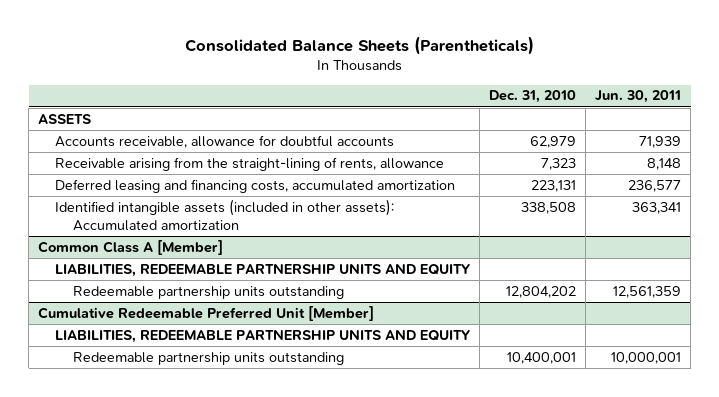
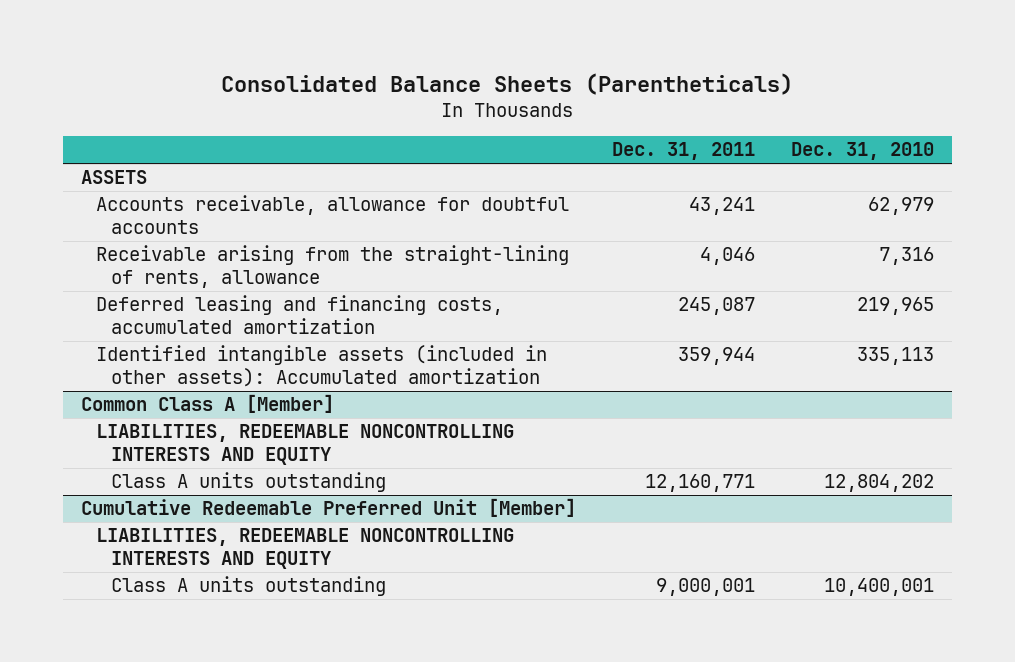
- | Dec. 31, 2010 | Jun. 30, 2011
+ | Dec. 31, 2011 | Dec. 31, 2010
- Receivable arising from the straight-lining of rents, allowance | 7,323 | 8,148
- Deferred leasing and financing costs, accumulated amortization | 223,131 | 236,577
- Identified intangible assets (included in other assets): Accumulated amortization | 338,508 | 363,341
+ Receivable arising from the straight-lining of rents, allowance | 4,046 | 7,316
+ Deferred leasing and financing costs, accumulated amortization | 245,087 | 219,965
+ Identified intangible assets (included in other assets): Accumulated amortization | 359,944 | 335,113
@ Common Class A [Member]
- LIABILITIES, REDEEMABLE PARTNERSHIP UNITS AND EQUITY
- Redeemable partnership units outstanding | 12,804,202 | 12,561,359
+ LIABILITIES, REDEEMABLE NONCONTROLLING INTERESTS AND EQUITY
+ Class A units outstanding | 12,160,771 | 12,804,202
@ Cumulative Redeemable Preferred Unit [Member]
- LIABILITIES, REDEEMABLE PARTNERSHIP UNITS AND EQUITY
- Redeemable partnership units outstanding | 10,400,001 | 10,000,001
+ LIABILITIES, REDEEMABLE NONCONTROLLING INTERESTS AND EQUITY
+ Class A units outstanding | 9,000,001 | 10,400,001

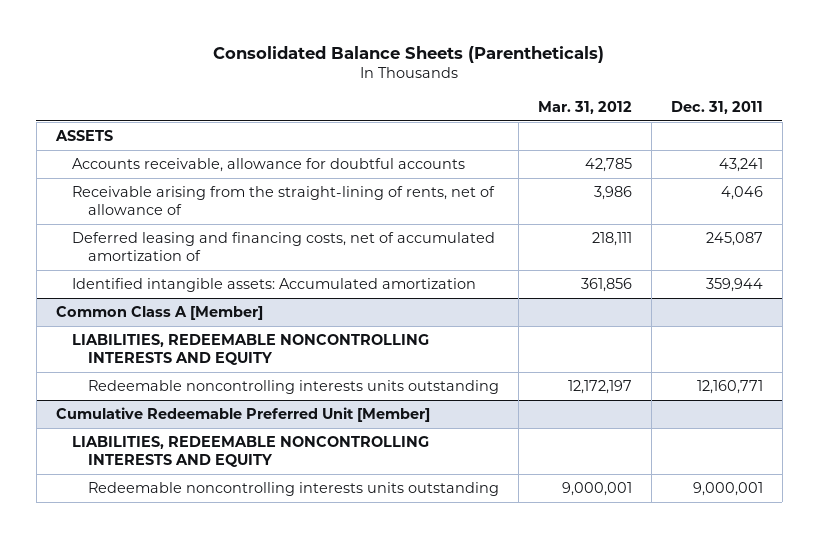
- | Dec. 31, 2011 | Dec. 31, 2010
+ | Mar. 31, 2012 | Dec. 31, 2011
- Receivable arising from the straight-lining of rents, allowance | 4,046 | 7,316
- Deferred leasing and financing costs, accumulated amortization | 245,087 | 219,965
- Identified intangible assets (included in other assets): Accumulated amortization | 359,944 | 335,113
+ Receivable arising from the straight-lining of rents, net of allowance of | 3,986 | 4,046
+ Deferred leasing and financing costs, net of accumulated amortization of | 218,111 | 245,087
+ Identified intangible assets: Accumulated amortization | 361,856 | 359,944
@ Common Class A [Member]
- Class A units outstanding | 12,160,771 | 12,804,202
+ Redeemable noncontrolling interests units outstanding | 12,172,197 | 12,160,771
@ Cumulative Redeemable Preferred Unit [Member]
- Class A units outstanding | 9,000,001 | 10,400,001
+ Redeemable noncontrolling interests units outstanding | 9,000,001 | 9,000,001

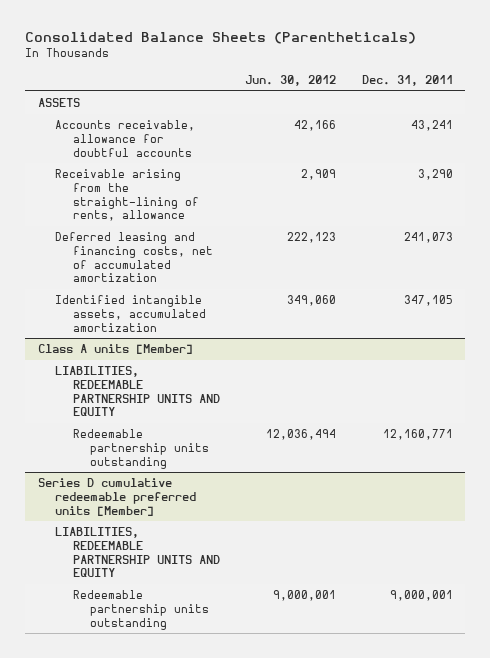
- | Mar. 31, 2012 | Dec. 31, 2011
+ | Jun. 30, 2012 | Dec. 31, 2011
- Receivable arising from the straight-lining of rents, net of allowance of | 3,986 | 4,046
- Deferred leasing and financing costs, net of accumulated amortization of | 218,111 | 245,087
- Identified intangible assets: Accumulated amortization | 361,856 | 359,944
- Common Class A [Member]
- LIABILITIES, REDEEMABLE NONCONTROLLING INTERESTS AND EQUITY
- Redeemable noncontrolling interests units outstanding | 12,172,197 | 12,160,771
- Cumulative Redeemable Preferred Unit [Member]
- LIABILITIES, REDEEMABLE NONCONTROLLING INTERESTS AND EQUITY
- Redeemable noncontrolling interests units outstanding | 9,000,001 | 9,000,001
+ Receivable arising from the straight-lining of rents, allowance | 2,909 | 3,290
+ Deferred leasing and financing costs, net of accumulated amortization | 222,123 | 241,073
+ Identified intangible assets, accumulated amortization | 349,060 | 347,105
+ Class A units [Member]
+ LIABILITIES, REDEEMABLE PARTNERSHIP UNITS AND EQUITY
+ Redeemable partnership units outstanding | 12,036,494 | 12,160,771
+ Series D cumulative redeemable preferred units [Member]
+ LIABILITIES, REDEEMABLE PARTNERSHIP UNITS AND EQUITY
+ Redeemable partnership units outstanding | 9,000,001 | 9,000,001

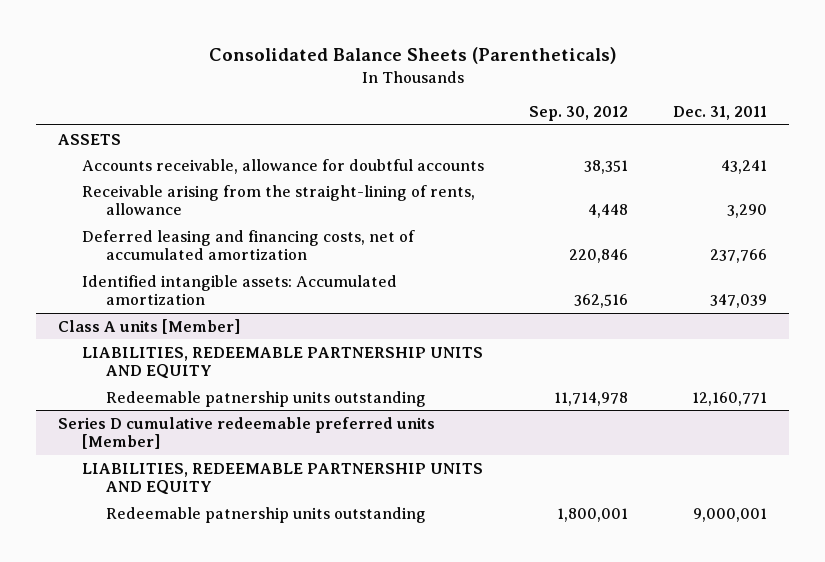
- | Jun. 30, 2012 | Dec. 31, 2011
+ | Sep. 30, 2012 | Dec. 31, 2011
- Deferred leasing and financing costs, net of accumulated amortization | 222,123 | 241,073
- Identified intangible assets, accumulated amortization | 349,060 | 347,105
+ Deferred leasing and financing costs, net of accumulated amortization | 220,846 | 237,766
+ Identified intangible assets: Accumulated amortization | 362,516 | 347,039
@ Class A units [Member]
- Redeemable partnership units outstanding | 12,036,494 | 12,160,771
+ Redeemable patnership units outstanding | 11,714,978 | 12,160,771
@ Series D cumulative redeemable preferred units [Member]
- Redeemable partnership units outstanding | 9,000,001 | 9,000,001
+ Redeemable patnership units outstanding | 1,800,001 | 9,000,001

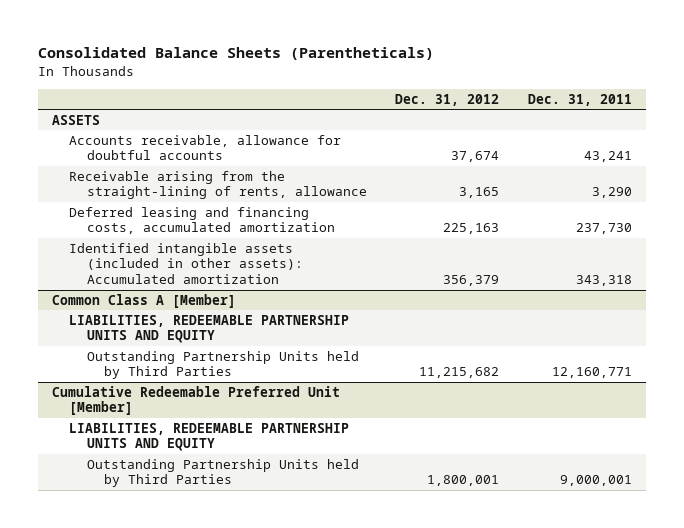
- | Sep. 30, 2012 | Dec. 31, 2011
+ | Dec. 31, 2012 | Dec. 31, 2011
- Deferred leasing and financing costs, net of accumulated amortization | 220,846 | 237,766
- Identified intangible assets: Accumulated amortization | 362,516 | 347,039
- Class A units [Member]
+ Deferred leasing and financing costs, accumulated amortization | 225,163 | 237,730
+ Identified intangible assets (included in other assets): Accumulated amortization | 356,379 | 343,318
+ Common Class A [Member]
- Redeemable patnership units outstanding | 11,714,978 | 12,160,771
- Series D cumulative redeemable preferred units [Member]
+ Outstanding Partnership Units held by Third Parties | 11,215,682 | 12,160,771
+ Cumulative Redeemable Preferred Unit [Member]
- Redeemable patnership units outstanding | 1,800,001 | 9,000,001
+ Outstanding Partnership Units held by Third Parties | 1,800,001 | 9,000,001

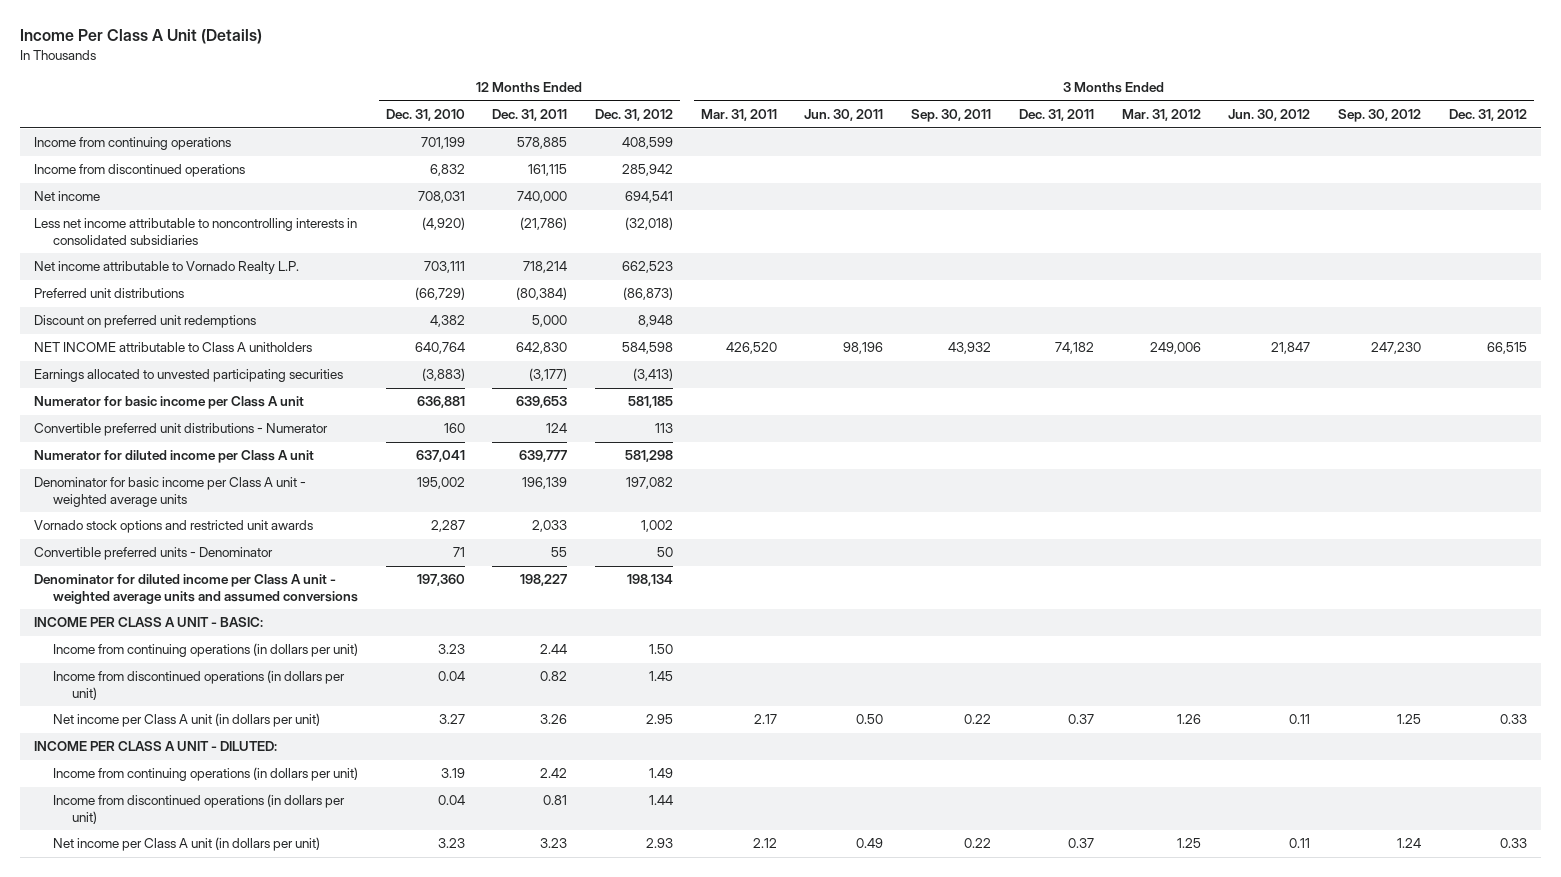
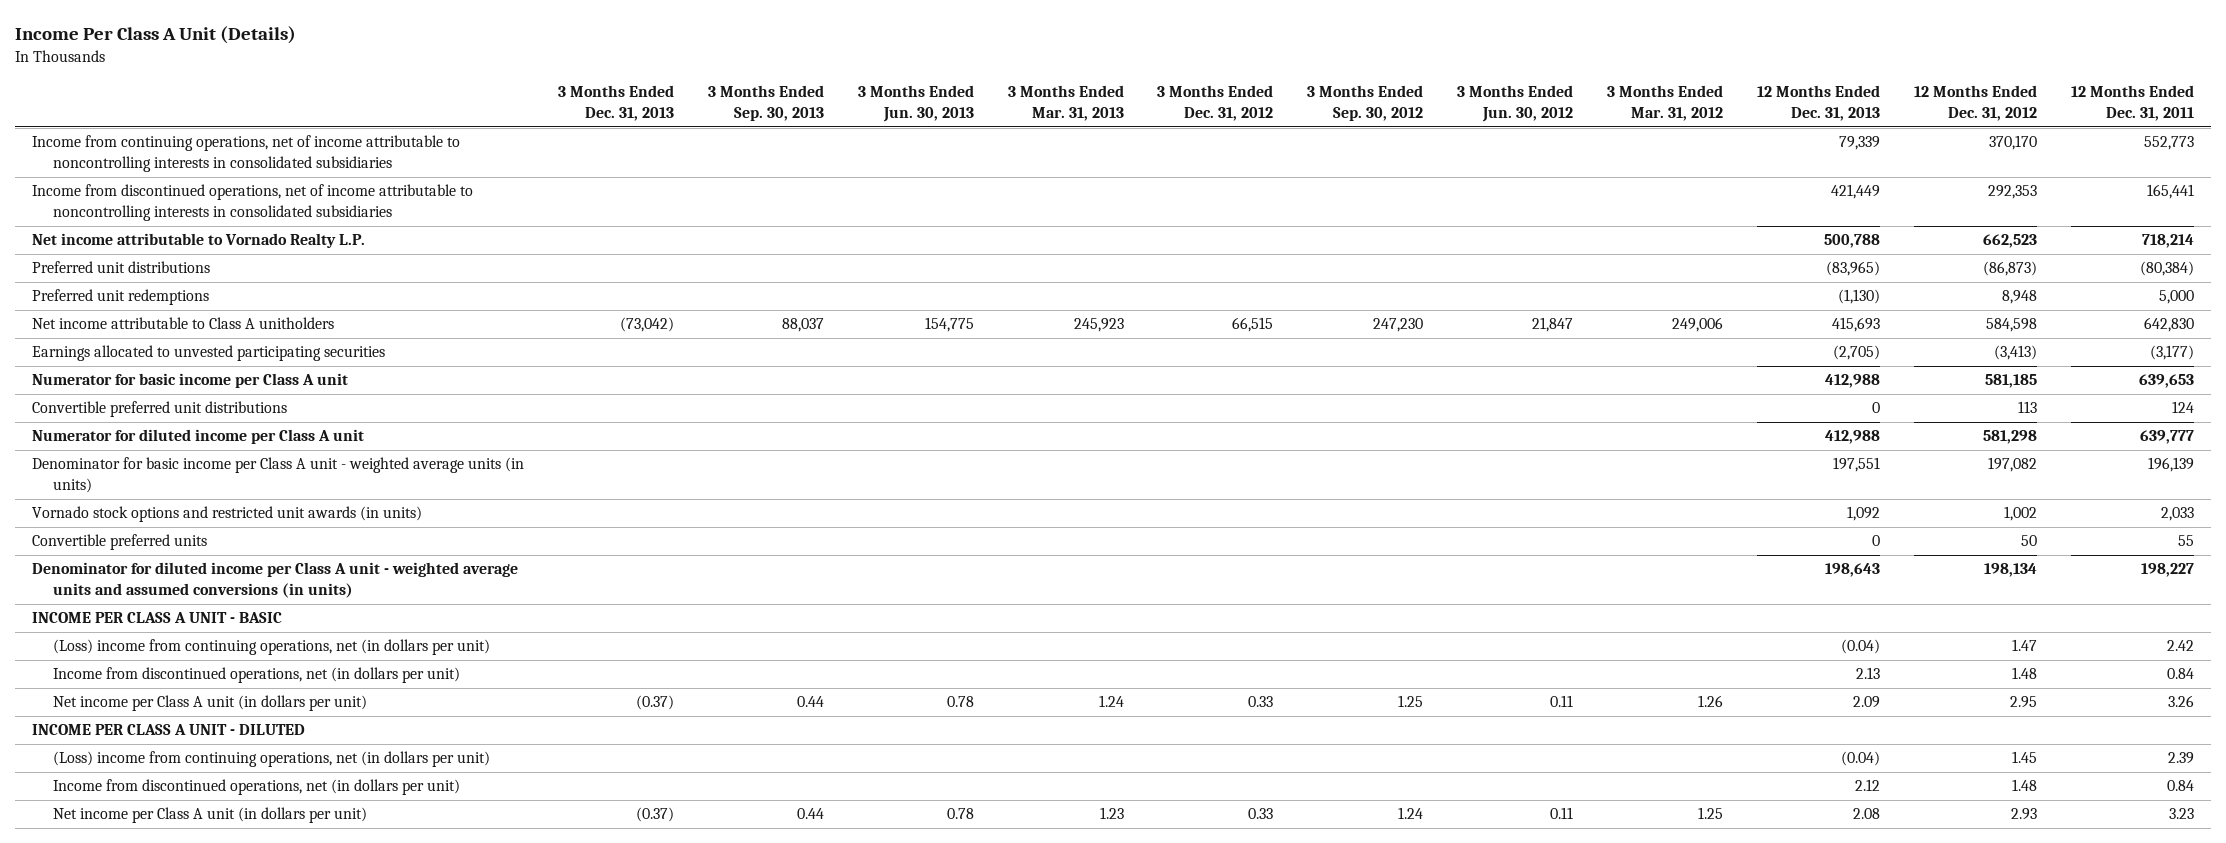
- | 12 Months Ended Dec. 31, 2010 | 12 Months Ended Dec. 31, 2011 | 12 Months Ended Dec. 31, 2012 | 3 Months Ended Mar. 31, 2011 | 3 Months Ended Jun. 30, 2011 | 3 Months Ended Sep. 30, 2011 | 3 Months Ended Dec. 31, 2011 | 3 Months Ended Mar. 31, 2012 | 3 Months Ended Jun. 30, 2012 | 3 Months Ended Sep. 30, 2012 | 3 Months Ended Dec. 31, 2012
+ | 3 Months Ended Dec. 31, 2013 | 3 Months Ended Sep. 30, 2013 | 3 Months Ended Jun. 30, 2013 | 3 Months Ended Mar. 31, 2013 | 3 Months Ended Dec. 31, 2012 | 3 Months Ended Sep. 30, 2012 | 3 Months Ended Jun. 30, 2012 | 3 Months Ended Mar. 31, 2012 | 12 Months Ended Dec. 31, 2013 | 12 Months Ended Dec. 31, 2012 | 12 Months Ended Dec. 31, 2011
- Income from continuing operations | 701,199 | 578,885 | 408,599 | | | | | | | |
- Income from discontinued operations | 6,832 | 161,115 | 285,942 | | | | | | | |
- Net income | 708,031 | 740,000 | 694,541 | | | | | | | |
- Less net income attributable to noncontrolling interests in consolidated subsidiaries | (4,920) | (21,786) | (32,018) | | | | | | | |
+ Income from continuing operations, net of income attributable to noncontrolling interests in consolidated subsidiaries | | | | | | | | | 79,339 | 370,170 | 552,773
+ Income from discontinued operations, net of income attributable to noncontrolling interests in consolidated subsidiaries | | | | | | | | | 421,449 | 292,353 | 165,441
- Discount on preferred unit redemptions | 4,382 | 5,000 | 8,948 | | | | | | | |
- NET INCOME attributable to Class A unitholders | 640,764 | 642,830 | 584,598 | 426,520 | 98,196 | 43,932 | 74,182 | 249,006 | 21,847 | 247,230 | 66,515
+ Preferred unit redemptions | | | | | | | | | (1,130) | 8,948 | 5,000
+ Net income attributable to Class A unitholders | (73,042) | 88,037 | 154,775 | 245,923 | 66,515 | 247,230 | 21,847 | 249,006 | 415,693 | 584,598 | 642,830
- Convertible preferred unit distributions - Numerator | 160 | 124 | 113 | | | | | | | |
+ Convertible preferred unit distributions | | | | | | | | | 0 | 113 | 124
- Denominator for basic income per Class A unit - weighted average units | 195,002 | 196,139 | 197,082 | | | | | | | |
- Vornado stock options and restricted unit awards | 2,287 | 2,033 | 1,002 | | | | | | | |
- Convertible preferred units - Denominator | 71 | 55 | 50 | | | | | | | |
- Denominator for diluted income per Class A unit - weighted average units and assumed conversions | 197,360 | 198,227 | 198,134 | | | | | | | |
- INCOME PER CLASS A UNIT - BASIC:
- Income from continuing operations (in dollars per unit) | 3.23 | 2.44 | 1.50 | | | | | | | |
- Income from discontinued operations (in dollars per unit) | 0.04 | 0.82 | 1.45 | | | | | | | |
+ Denominator for basic income per Class A unit - weighted average units (in units) | | | | | | | | | 197,551 | 197,082 | 196,139
+ Vornado stock options and restricted unit awards (in units) | | | | | | | | | 1,092 | 1,002 | 2,033
+ Convertible preferred units | | | | | | | | | 0 | 50 | 55
+ Denominator for diluted income per Class A unit - weighted average units and assumed conversions (in units) | | | | | | | | | 198,643 | 198,134 | 198,227
+ INCOME PER CLASS A UNIT - BASIC
+ (Loss) income from continuing operations, net (in dollars per unit) | | | | | | | | | (0.04) | 1.47 | 2.42
+ Income from discontinued operations, net (in dollars per unit) | | | | | | | | | 2.13 | 1.48 | 0.84
- INCOME PER CLASS A UNIT - DILUTED:
- Income from continuing operations (in dollars per unit) | 3.19 | 2.42 | 1.49 | | | | | | | |
- Income from discontinued operations (in dollars per unit) | 0.04 | 0.81 | 1.44 | | | | | | | |
+ INCOME PER CLASS A UNIT - DILUTED
+ (Loss) income from continuing operations, net (in dollars per unit) | | | | | | | | | (0.04) | 1.45 | 2.39
+ Income from discontinued operations, net (in dollars per unit) | | | | | | | | | 2.12 | 1.48 | 0.84

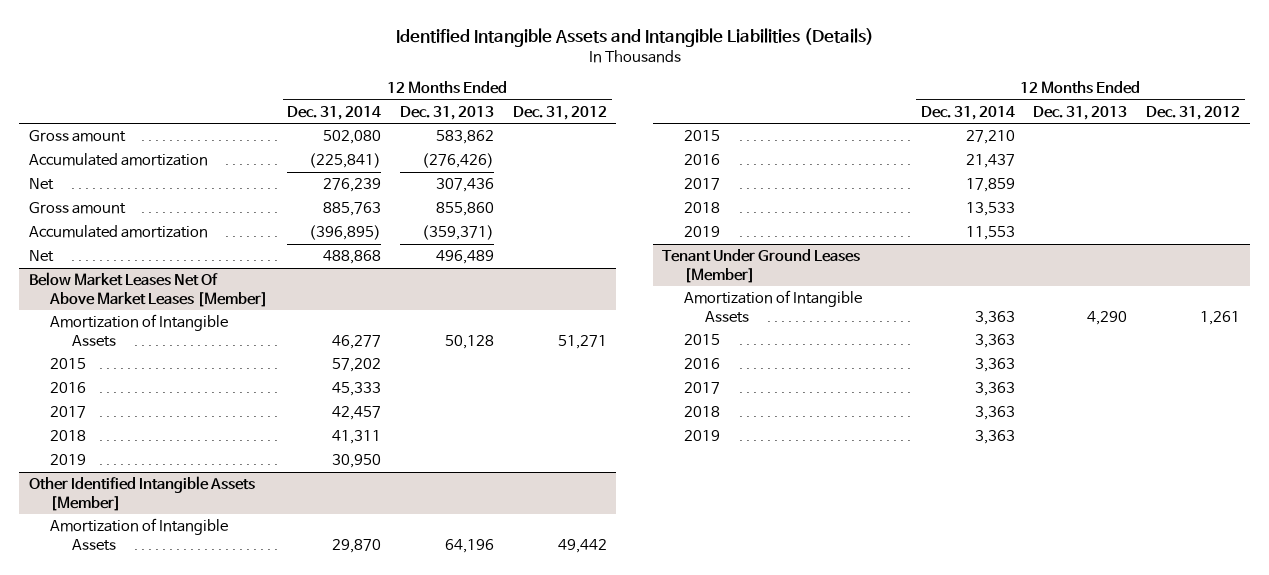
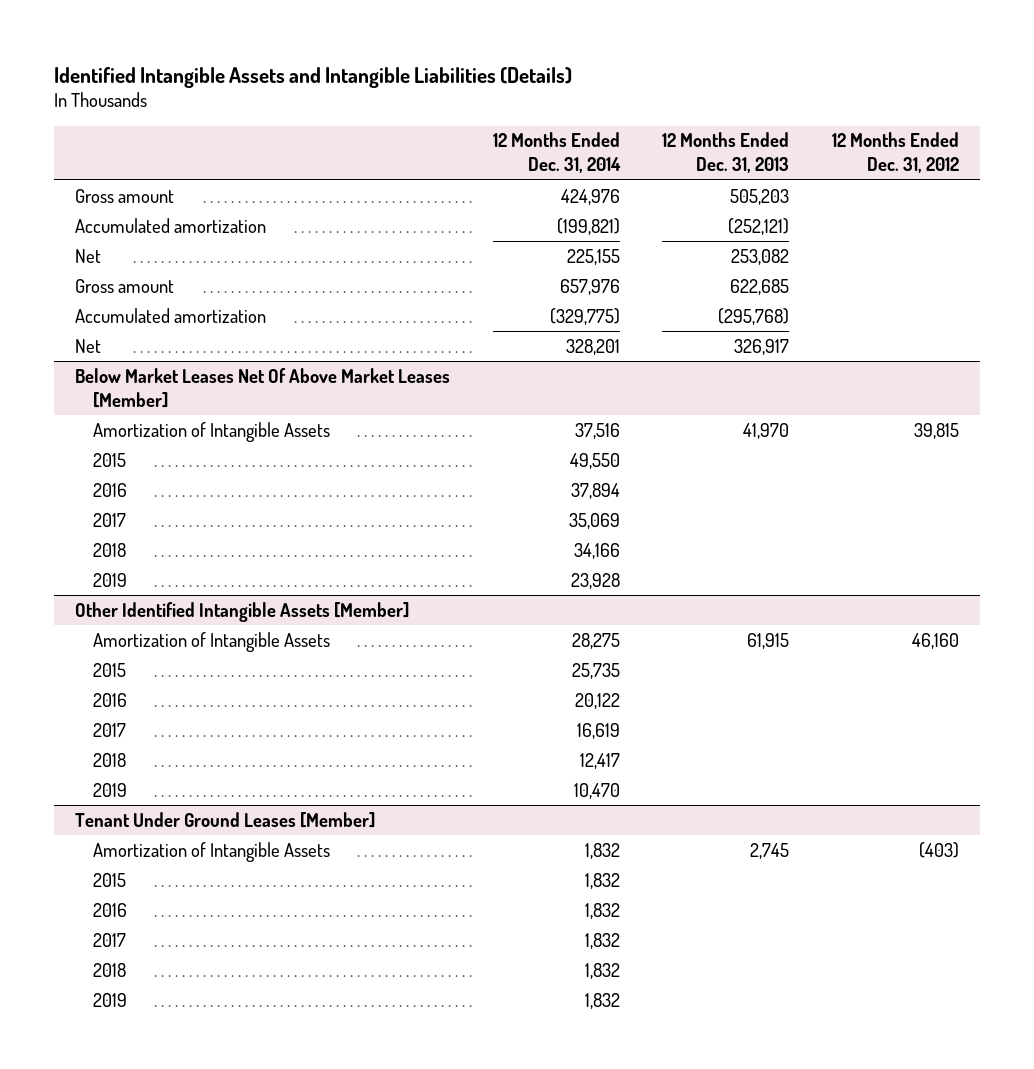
- Gross amount | 502,080 | 583,862 |
- Accumulated amortization | (225,841) | (276,426) |
- Net | 276,239 | 307,436 |
- Gross amount | 885,763 | 855,860 |
- Accumulated amortization | (396,895) | (359,371) |
- Net | 488,868 | 496,489 |
+ Gross amount | 424,976 | 505,203 |
+ Accumulated amortization | (199,821) | (252,121) |
+ Net | 225,155 | 253,082 |
+ Gross amount | 657,976 | 622,685 |
+ Accumulated amortization | (329,775) | (295,768) |
+ Net | 328,201 | 326,917 |
@ Below Market Leases Net Of Above Market Leases [Member]
- Amortization of Intangible Assets | 46,277 | 50,128 | 51,271
- 2015 | 57,202 | |
- 2016 | 45,333 | |
- 2017 | 42,457 | |
- 2018 | 41,311 | |
- 2019 | 30,950 | |
+ Amortization of Intangible Assets | 37,516 | 41,970 | 39,815
+ 2015 | 49,550 | |
+ 2016 | 37,894 | |
+ 2017 | 35,069 | |
+ 2018 | 34,166 | |
+ 2019 | 23,928 | |
@ Other Identified Intangible Assets [Member]
- Amortization of Intangible Assets | 29,870 | 64,196 | 49,442
- 2015 | 27,210 | |
- 2016 | 21,437 | |
- 2017 | 17,859 | |
- 2018 | 13,533 | |
- 2019 | 11,553 | |
+ Amortization of Intangible Assets | 28,275 | 61,915 | 46,160
+ 2015 | 25,735 | |
+ 2016 | 20,122 | |
+ 2017 | 16,619 | |
+ 2018 | 12,417 | |
+ 2019 | 10,470 | |
@ Tenant Under Ground Leases [Member]
- Amortization of Intangible Assets | 3,363 | 4,290 | 1,261
- 2015 | 3,363 | |
- 2016 | 3,363 | |
- 2017 | 3,363 | |
- 2018 | 3,363 | |
- 2019 | 3,363 | |
+ Amortization of Intangible Assets | 1,832 | 2,745 | (403)
+ 2015 | 1,832 | |
+ 2016 | 1,832 | |
+ 2017 | 1,832 | |
+ 2018 | 1,832 | |
+ 2019 | 1,832 | |

